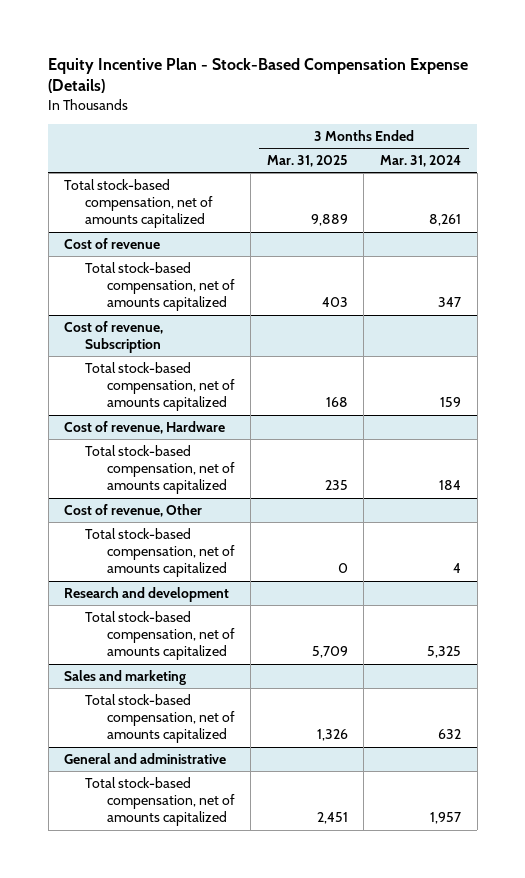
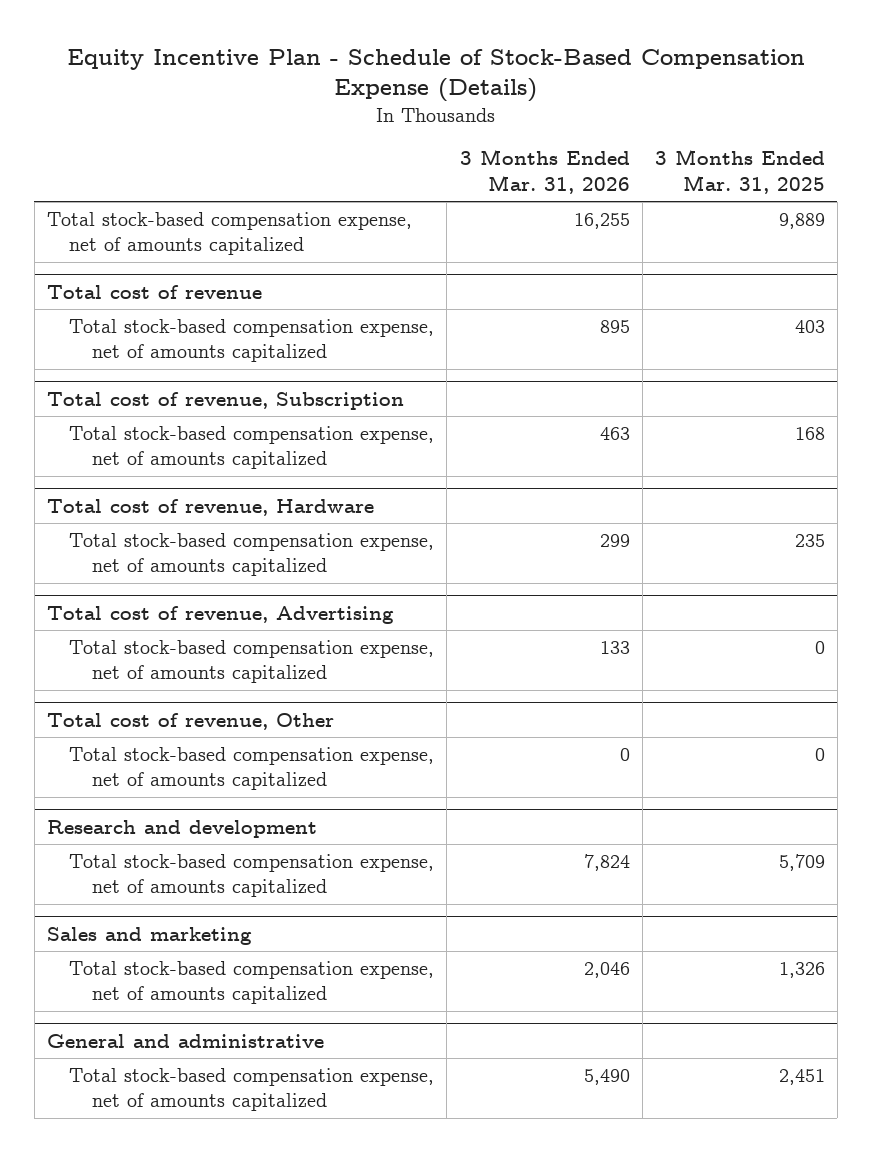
- Equity Incentive Plan - Stock-Based Compensation Expense (Details)
+ Equity Incentive Plan - Schedule of Stock-Based Compensation Expense (Details)
- | 3 Months Ended Mar. 31, 2025 | 3 Months Ended Mar. 31, 2024
+ | 3 Months Ended Mar. 31, 2026 | 3 Months Ended Mar. 31, 2025
- Total stock-based compensation, net of amounts capitalized | 9,889 | 8,261
- Cost of revenue
- Total stock-based compensation, net of amounts capitalized | 403 | 347
- Cost of revenue, Subscription
- Total stock-based compensation, net of amounts capitalized | 168 | 159
- Cost of revenue, Hardware
- Total stock-based compensation, net of amounts capitalized | 235 | 184
- Cost of revenue, Other
- Total stock-based compensation, net of amounts capitalized | 0 | 4
+ Total stock-based compensation expense, net of amounts capitalized | 16,255 | 9,889
+ Total cost of revenue
+ Total stock-based compensation expense, net of amounts capitalized | 895 | 403
+ Total cost of revenue, Subscription
+ Total stock-based compensation expense, net of amounts capitalized | 463 | 168
+ Total cost of revenue, Hardware
+ Total stock-based compensation expense, net of amounts capitalized | 299 | 235
+ Total cost of revenue, Advertising
+ Total stock-based compensation expense, net of amounts capitalized | 133 | 0
+ Total cost of revenue, Other
+ Total stock-based compensation expense, net of amounts capitalized | 0 | 0
@ Research and development
- Total stock-based compensation, net of amounts capitalized | 5,709 | 5,325
+ Total stock-based compensation expense, net of amounts capitalized | 7,824 | 5,709
@ Sales and marketing
- Total stock-based compensation, net of amounts capitalized | 1,326 | 632
+ Total stock-based compensation expense, net of amounts capitalized | 2,046 | 1,326
@ General and administrative
- Total stock-based compensation, net of amounts capitalized | 2,451 | 1,957
+ Total stock-based compensation expense, net of amounts capitalized | 5,490 | 2,451

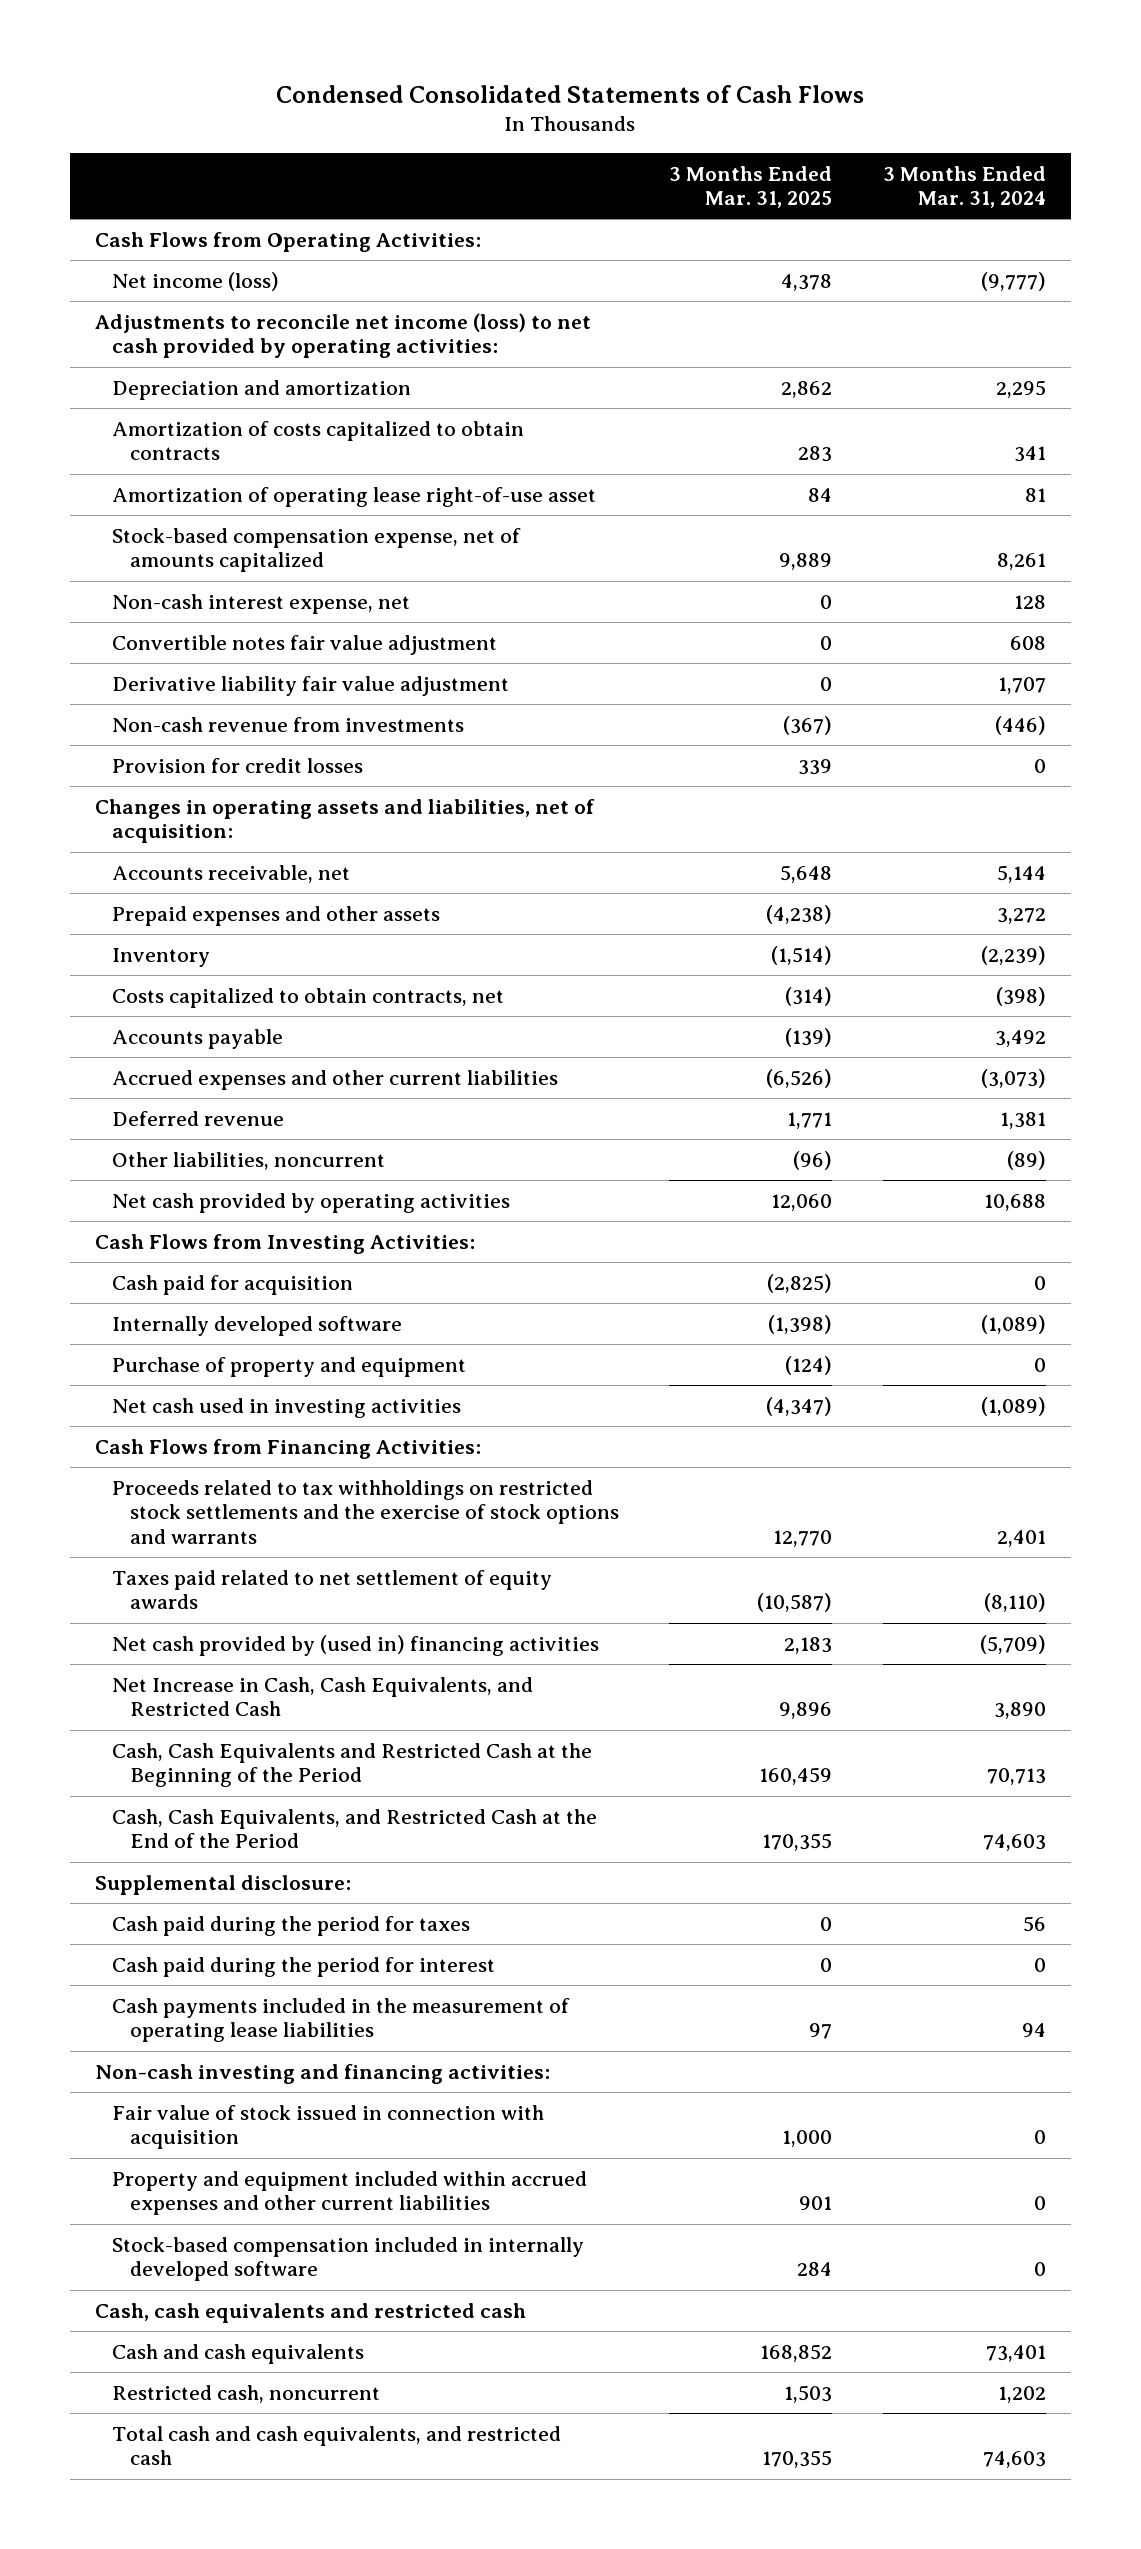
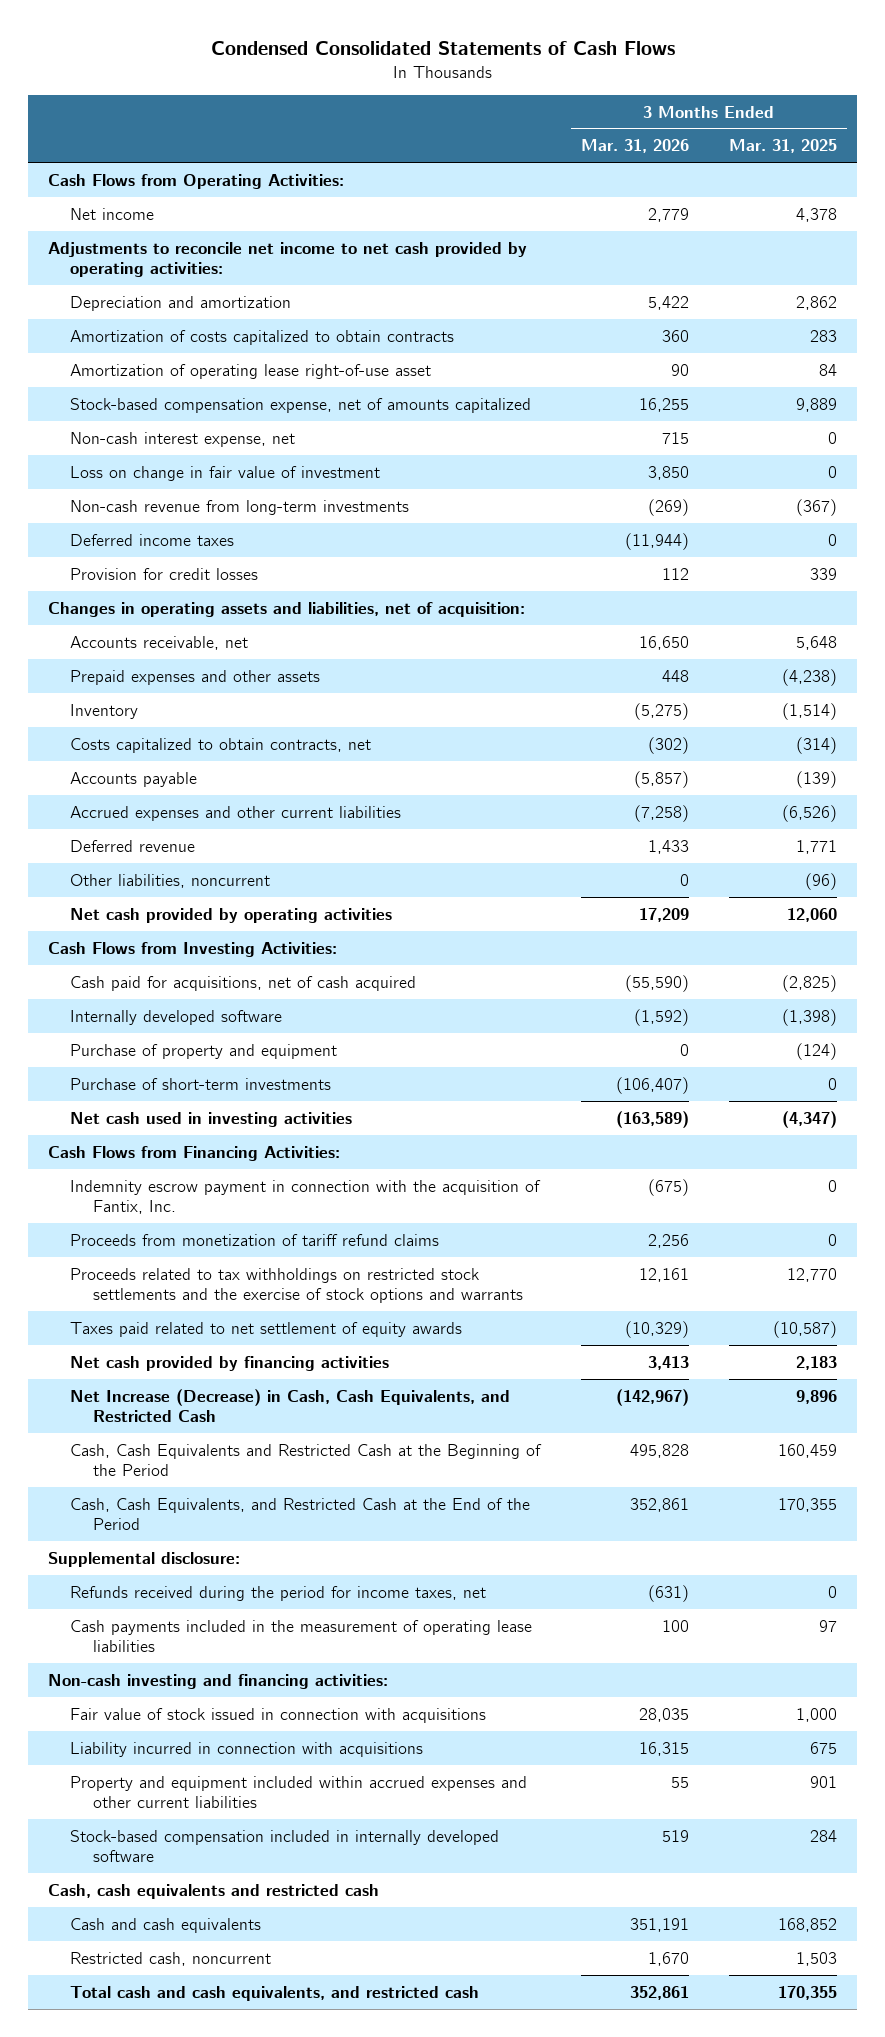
- | 3 Months Ended Mar. 31, 2025 | 3 Months Ended Mar. 31, 2024
+ | 3 Months Ended Mar. 31, 2026 | 3 Months Ended Mar. 31, 2025
- Net income (loss) | 4,378 | (9,777)
- Adjustments to reconcile net income (loss) to net cash provided by operating activities:
+ Net income | 2,779 | 4,378
+ Adjustments to reconcile net income to net cash provided by operating activities:
- Convertible notes fair value adjustment | 0 | 608
- Derivative liability fair value adjustment | 0 | 1,707
- Non-cash revenue from investments | (367) | (446)
+ Loss on change in fair value of investment | 3,850 | 0
+ Non-cash revenue from long-term investments | (269) | (367)
+ Deferred income taxes | (11,944) | 0
- Cash paid for acquisition | (2,825) | 0
+ Cash paid for acquisitions, net of cash acquired | (55,590) | (2,825)
+ Purchase of short-term investments | (106,407) | 0
+ Indemnity escrow payment in connection with the acquisition of Fantix, Inc. | (675) | 0
+ Proceeds from monetization of tariff refund claims | 2,256 | 0
- Net cash provided by (used in) financing activities | 2,183 | (5,709)
- Net Increase in Cash, Cash Equivalents, and Restricted Cash | 9,896 | 3,890
+ Net cash provided by financing activities | 3,413 | 2,183
+ Net Increase (Decrease) in Cash, Cash Equivalents, and Restricted Cash | (142,967) | 9,896
- Cash paid during the period for taxes | 0 | 56
- Cash paid during the period for interest | 0 | 0
+ Refunds received during the period for income taxes, net | (631) | 0
- Fair value of stock issued in connection with acquisition | 1,000 | 0
+ Fair value of stock issued in connection with acquisitions | 28,035 | 1,000
+ Liability incurred in connection with acquisitions | 16,315 | 675

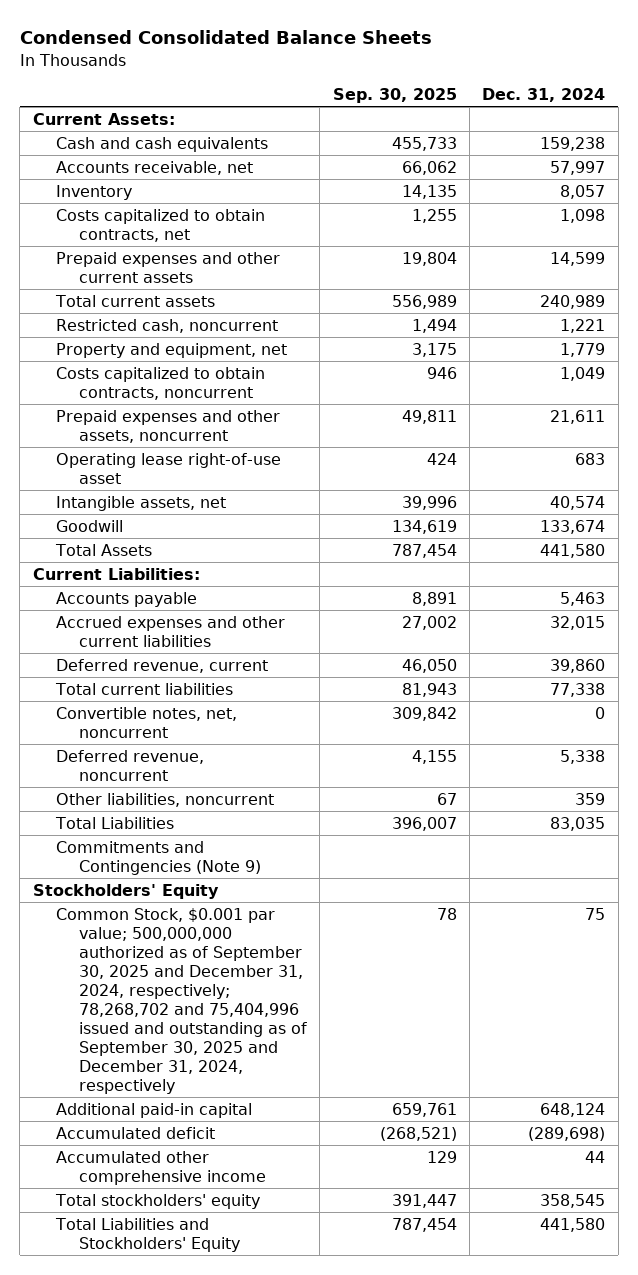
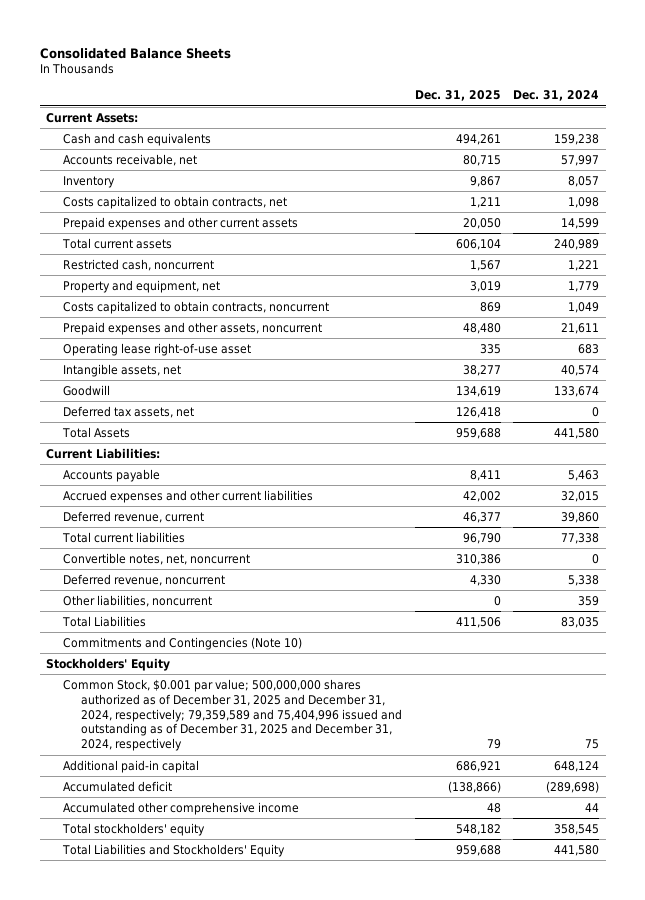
- Condensed Consolidated Balance Sheets
+ Consolidated Balance Sheets
- | Sep. 30, 2025 | Dec. 31, 2024
+ | Dec. 31, 2025 | Dec. 31, 2024
+ Deferred tax assets, net | 126,418 | 0
- Commitments and Contingencies (Note 9)
+ Commitments and Contingencies (Note 10)
- Common Stock, $0.001 par value; 500,000,000 authorized as of September 30, 2025 and December 31, 2024, respectively; 78,268,702 and 75,404,996 issued and outstanding as of September 30, 2025 and December 31, 2024, respectively | 78 | 75
+ Common Stock, $0.001 par value; 500,000,000 shares authorized as of December 31, 2025 and December 31, 2024, respectively; 79,359,589 and 75,404,996 issued and outstanding as of December 31, 2025 and December 31, 2024, respectively | 79 | 75

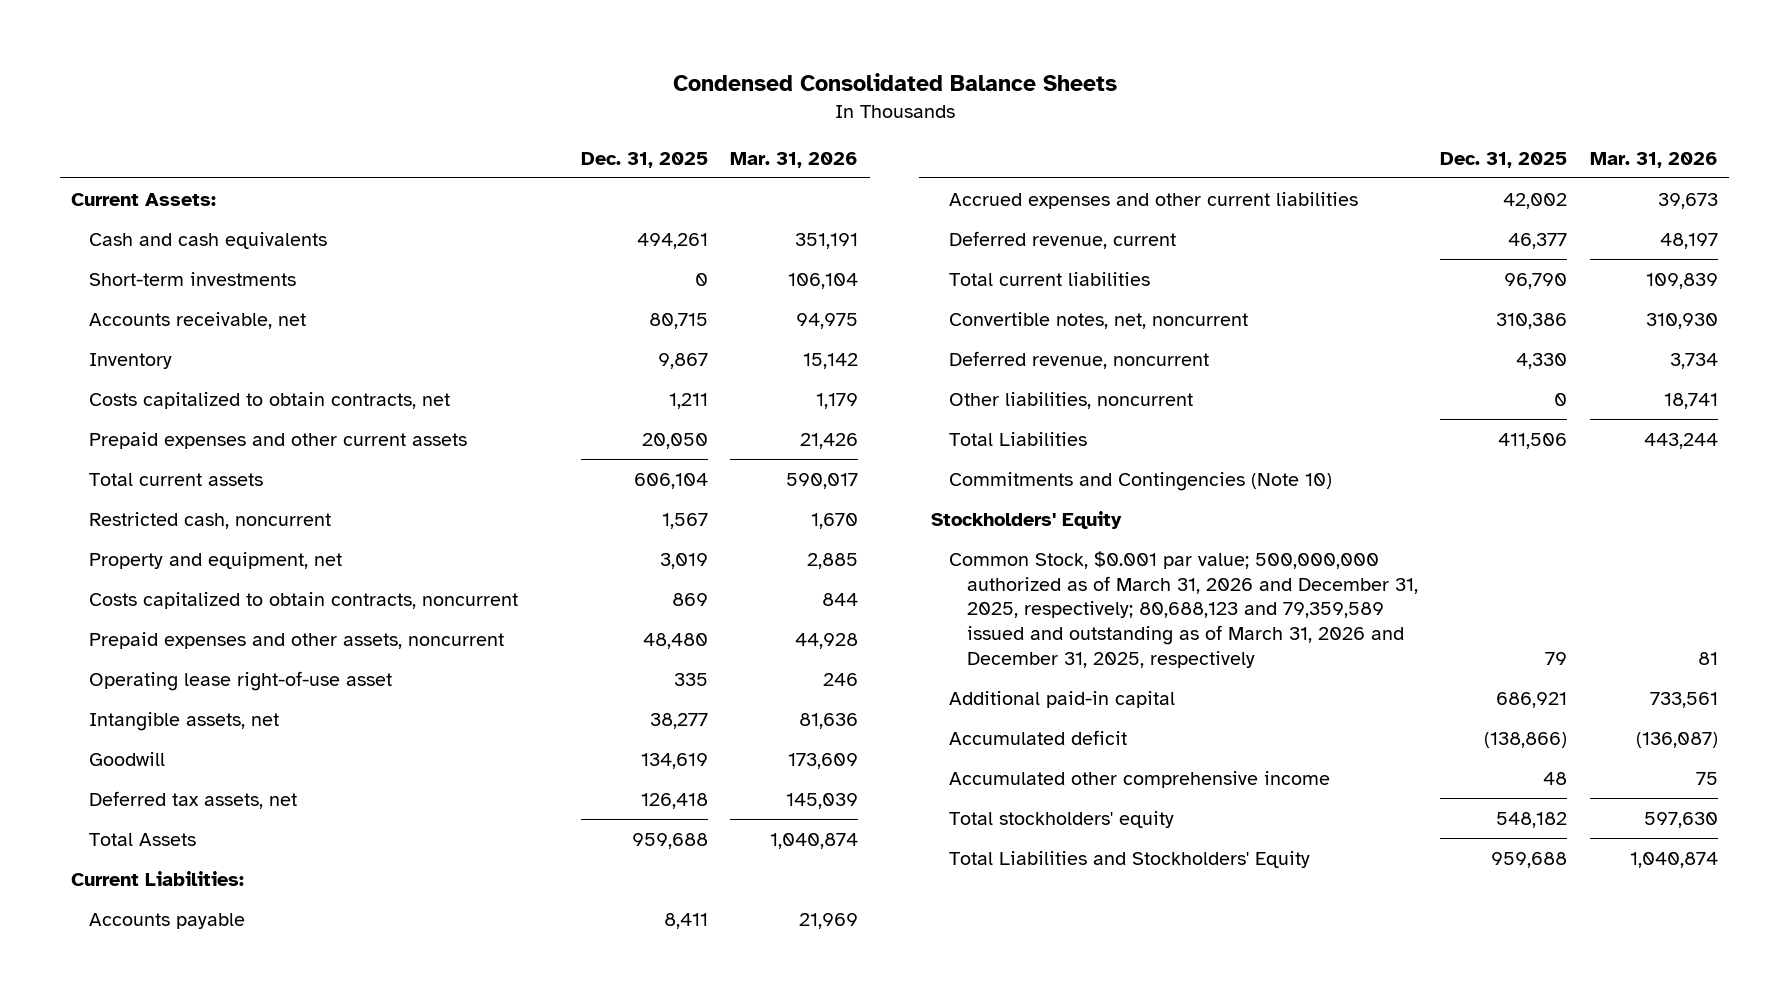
- Consolidated Balance Sheets
+ Condensed Consolidated Balance Sheets
- | Dec. 31, 2025 | Dec. 31, 2024
+ | Dec. 31, 2025 | Mar. 31, 2026
+ Short-term investments | 0 | 106,104
- Common Stock, $0.001 par value; 500,000,000 shares authorized as of December 31, 2025 and December 31, 2024, respectively; 79,359,589 and 75,404,996 issued and outstanding as of December 31, 2025 and December 31, 2024, respectively | 79 | 75
+ Common Stock, $0.001 par value; 500,000,000 authorized as of March 31, 2026 and December 31, 2025, respectively; 80,688,123 and 79,359,589 issued and outstanding as of March 31, 2026 and December 31, 2025, respectively | 79 | 81

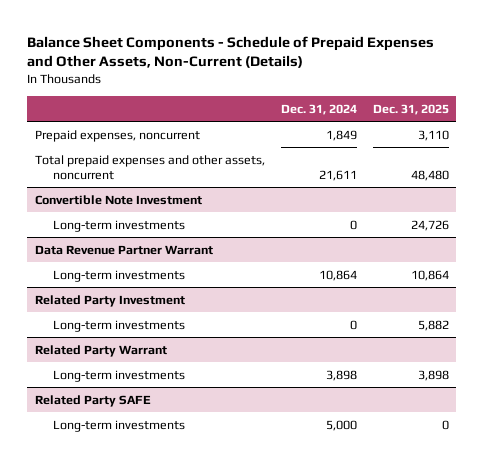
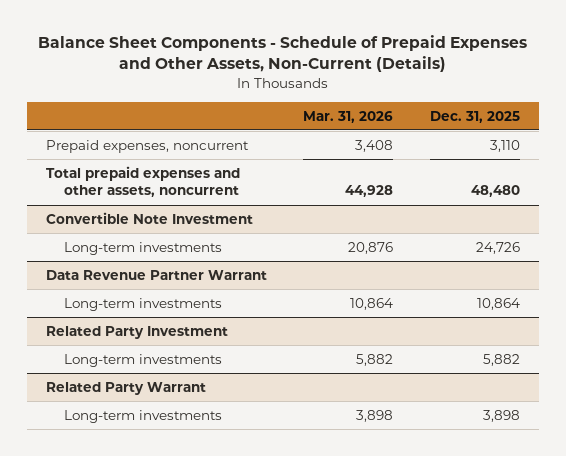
- | Dec. 31, 2024 | Dec. 31, 2025
+ | Mar. 31, 2026 | Dec. 31, 2025
- Related Party SAFE
- Long-term investments | 5,000 | 0

